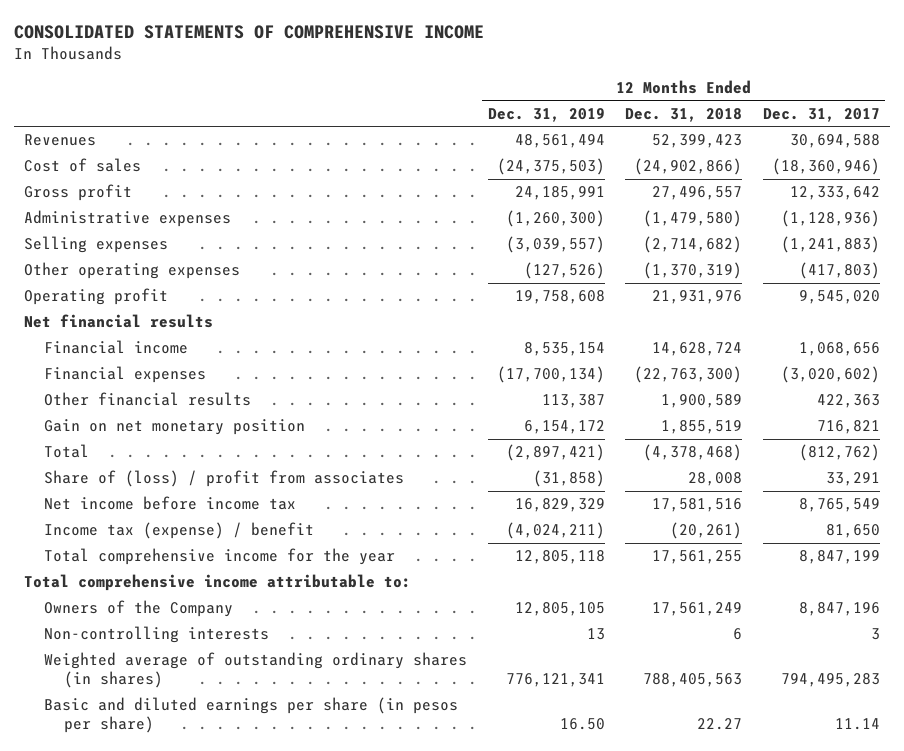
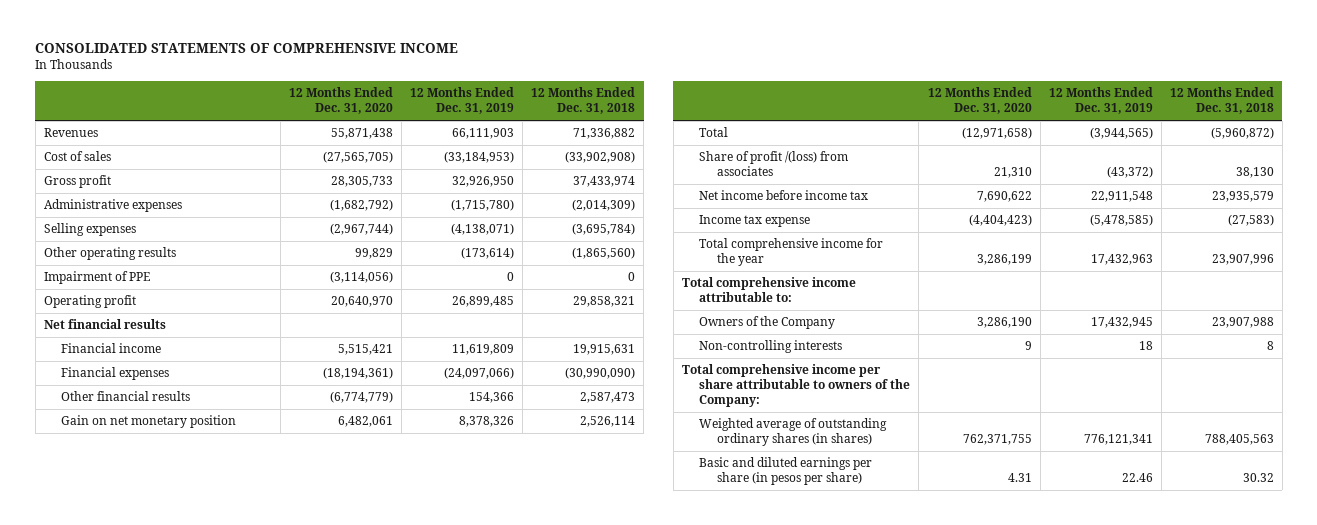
- | 12 Months Ended Dec. 31, 2019 | 12 Months Ended Dec. 31, 2018 | 12 Months Ended Dec. 31, 2017
+ | 12 Months Ended Dec. 31, 2020 | 12 Months Ended Dec. 31, 2019 | 12 Months Ended Dec. 31, 2018
- Revenues | 48,561,494 | 52,399,423 | 30,694,588
- Cost of sales | (24,375,503) | (24,902,866) | (18,360,946)
- Gross profit | 24,185,991 | 27,496,557 | 12,333,642
- Administrative expenses | (1,260,300) | (1,479,580) | (1,128,936)
- Selling expenses | (3,039,557) | (2,714,682) | (1,241,883)
- Other operating expenses | (127,526) | (1,370,319) | (417,803)
- Operating profit | 19,758,608 | 21,931,976 | 9,545,020
+ Revenues | 55,871,438 | 66,111,903 | 71,336,882
+ Cost of sales | (27,565,705) | (33,184,953) | (33,902,908)
+ Gross profit | 28,305,733 | 32,926,950 | 37,433,974
+ Administrative expenses | (1,682,792) | (1,715,780) | (2,014,309)
+ Selling expenses | (2,967,744) | (4,138,071) | (3,695,784)
+ Other operating results | 99,829 | (173,614) | (1,865,560)
+ Impairment of PPE | (3,114,056) | 0 | 0
+ Operating profit | 20,640,970 | 26,899,485 | 29,858,321
- Financial income | 8,535,154 | 14,628,724 | 1,068,656
- Financial expenses | (17,700,134) | (22,763,300) | (3,020,602)
- Other financial results | 113,387 | 1,900,589 | 422,363
- Gain on net monetary position | 6,154,172 | 1,855,519 | 716,821
- Total | (2,897,421) | (4,378,468) | (812,762)
- Share of (loss) / profit from associates | (31,858) | 28,008 | 33,291
- Net income before income tax | 16,829,329 | 17,581,516 | 8,765,549
- Income tax (expense) / benefit | (4,024,211) | (20,261) | 81,650
- Total comprehensive income for the year | 12,805,118 | 17,561,255 | 8,847,199
+ Financial income | 5,515,421 | 11,619,809 | 19,915,631
+ Financial expenses | (18,194,361) | (24,097,066) | (30,990,090)
+ Other financial results | (6,774,779) | 154,366 | 2,587,473
+ Gain on net monetary position | 6,482,061 | 8,378,326 | 2,526,114
+ Total | (12,971,658) | (3,944,565) | (5,960,872)
+ Share of profit /(loss) from associates | 21,310 | (43,372) | 38,130
+ Net income before income tax | 7,690,622 | 22,911,548 | 23,935,579
+ Income tax expense | (4,404,423) | (5,478,585) | (27,583)
+ Total comprehensive income for the year | 3,286,199 | 17,432,963 | 23,907,996
- Owners of the Company | 12,805,105 | 17,561,249 | 8,847,196
- Non-controlling interests | 13 | 6 | 3
+ Owners of the Company | 3,286,190 | 17,432,945 | 23,907,988
+ Non-controlling interests | 9 | 18 | 8
+ Total comprehensive income per share attributable to owners of the Company:
- Basic and diluted earnings per share (in pesos per share) | 16.50 | 22.27 | 11.14
+ Basic and diluted earnings per share (in pesos per share) | 4.31 | 22.46 | 30.32

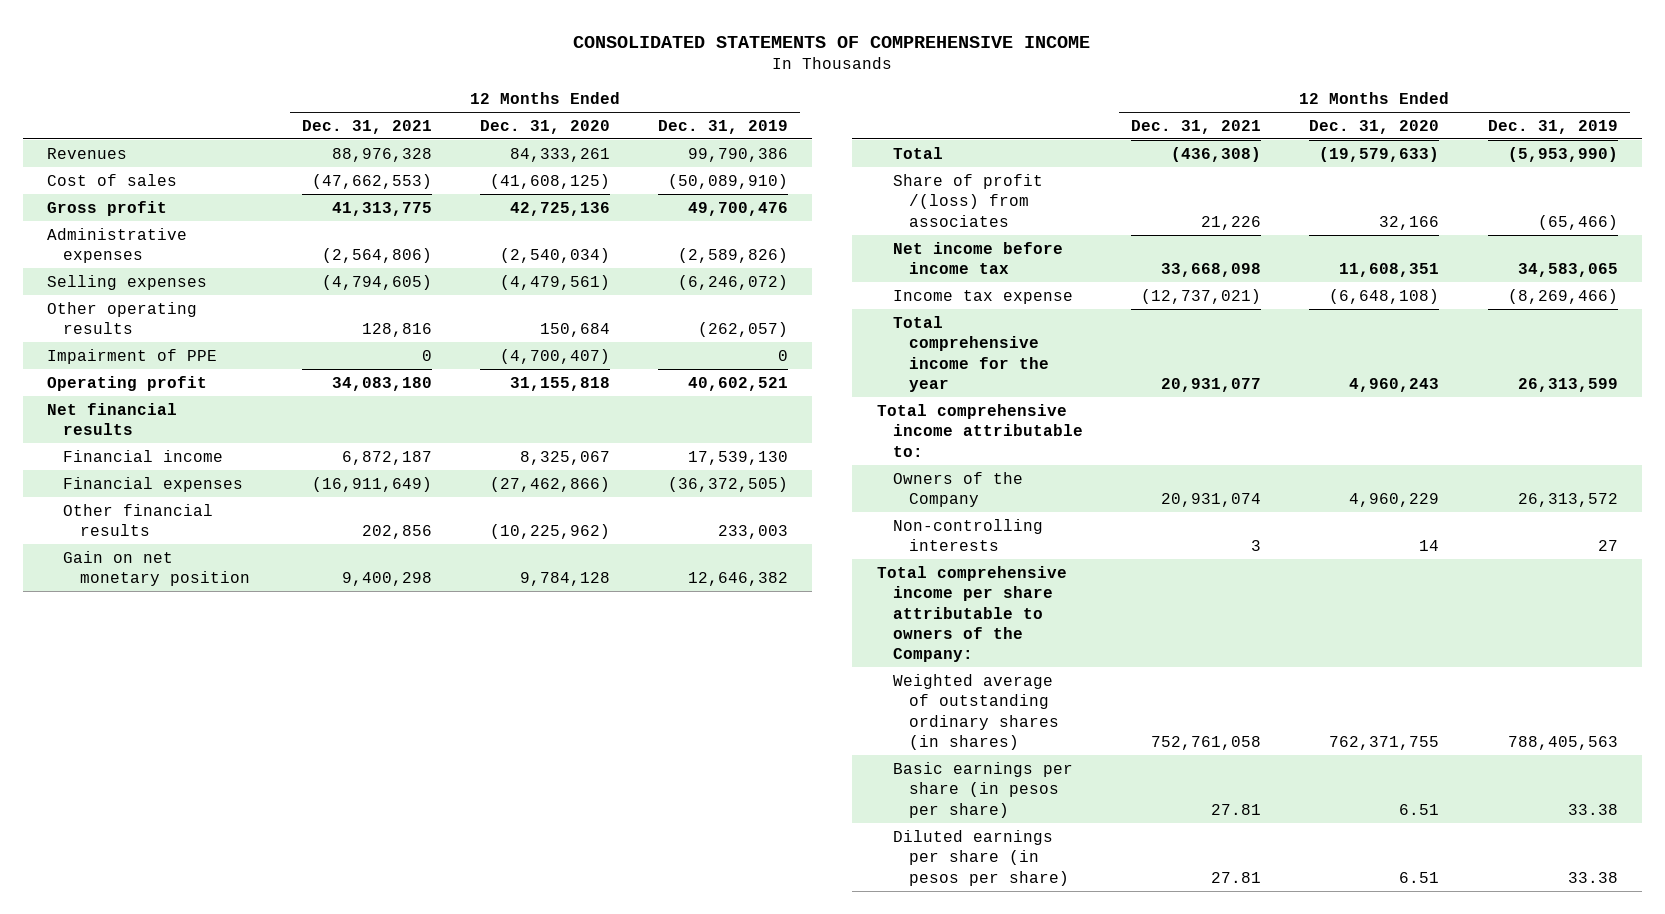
- | 12 Months Ended Dec. 31, 2020 | 12 Months Ended Dec. 31, 2019 | 12 Months Ended Dec. 31, 2018
+ | 12 Months Ended Dec. 31, 2021 | 12 Months Ended Dec. 31, 2020 | 12 Months Ended Dec. 31, 2019
- Revenues | 55,871,438 | 66,111,903 | 71,336,882
- Cost of sales | (27,565,705) | (33,184,953) | (33,902,908)
- Gross profit | 28,305,733 | 32,926,950 | 37,433,974
- Administrative expenses | (1,682,792) | (1,715,780) | (2,014,309)
- Selling expenses | (2,967,744) | (4,138,071) | (3,695,784)
- Other operating results | 99,829 | (173,614) | (1,865,560)
- Impairment of PPE | (3,114,056) | 0 | 0
- Operating profit | 20,640,970 | 26,899,485 | 29,858,321
+ Revenues | 88,976,328 | 84,333,261 | 99,790,386
+ Cost of sales | (47,662,553) | (41,608,125) | (50,089,910)
+ Gross profit | 41,313,775 | 42,725,136 | 49,700,476
+ Administrative expenses | (2,564,806) | (2,540,034) | (2,589,826)
+ Selling expenses | (4,794,605) | (4,479,561) | (6,246,072)
+ Other operating results | 128,816 | 150,684 | (262,057)
+ Impairment of PPE | 0 | (4,700,407) | 0
+ Operating profit | 34,083,180 | 31,155,818 | 40,602,521
- Financial income | 5,515,421 | 11,619,809 | 19,915,631
- Financial expenses | (18,194,361) | (24,097,066) | (30,990,090)
- Other financial results | (6,774,779) | 154,366 | 2,587,473
- Gain on net monetary position | 6,482,061 | 8,378,326 | 2,526,114
- Total | (12,971,658) | (3,944,565) | (5,960,872)
- Share of profit /(loss) from associates | 21,310 | (43,372) | 38,130
- Net income before income tax | 7,690,622 | 22,911,548 | 23,935,579
- Income tax expense | (4,404,423) | (5,478,585) | (27,583)
- Total comprehensive income for the year | 3,286,199 | 17,432,963 | 23,907,996
+ Financial income | 6,872,187 | 8,325,067 | 17,539,130
+ Financial expenses | (16,911,649) | (27,462,866) | (36,372,505)
+ Other financial results | 202,856 | (10,225,962) | 233,003
+ Gain on net monetary position | 9,400,298 | 9,784,128 | 12,646,382
+ Total | (436,308) | (19,579,633) | (5,953,990)
+ Share of profit /(loss) from associates | 21,226 | 32,166 | (65,466)
+ Net income before income tax | 33,668,098 | 11,608,351 | 34,583,065
+ Income tax expense | (12,737,021) | (6,648,108) | (8,269,466)
+ Total comprehensive income for the year | 20,931,077 | 4,960,243 | 26,313,599
- Owners of the Company | 3,286,190 | 17,432,945 | 23,907,988
- Non-controlling interests | 9 | 18 | 8
+ Owners of the Company | 20,931,074 | 4,960,229 | 26,313,572
+ Non-controlling interests | 3 | 14 | 27
- Weighted average of outstanding ordinary shares (in shares) | 762,371,755 | 776,121,341 | 788,405,563
- Basic and diluted earnings per share (in pesos per share) | 4.31 | 22.46 | 30.32
+ Weighted average of outstanding ordinary shares (in shares) | 752,761,058 | 762,371,755 | 788,405,563
+ Basic earnings per share (in pesos per share) | 27.81 | 6.51 | 33.38
+ Diluted earnings per share (in pesos per share) | 27.81 | 6.51 | 33.38

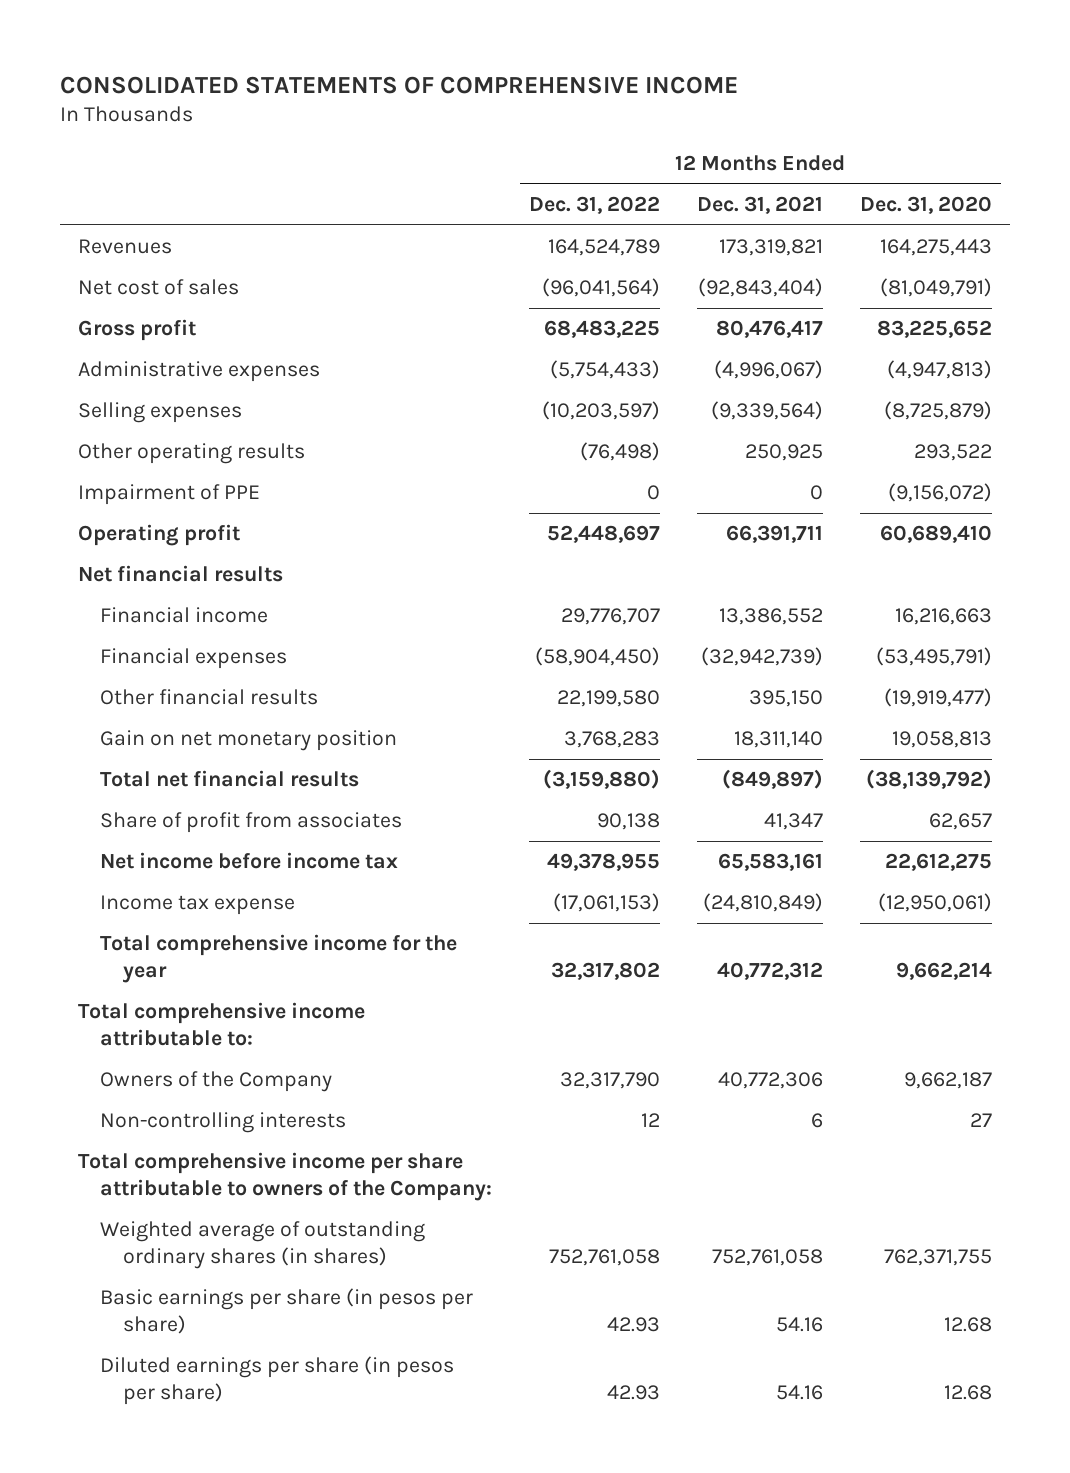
- | 12 Months Ended Dec. 31, 2021 | 12 Months Ended Dec. 31, 2020 | 12 Months Ended Dec. 31, 2019
+ | 12 Months Ended Dec. 31, 2022 | 12 Months Ended Dec. 31, 2021 | 12 Months Ended Dec. 31, 2020
- Revenues | 88,976,328 | 84,333,261 | 99,790,386
- Cost of sales | (47,662,553) | (41,608,125) | (50,089,910)
- Gross profit | 41,313,775 | 42,725,136 | 49,700,476
- Administrative expenses | (2,564,806) | (2,540,034) | (2,589,826)
- Selling expenses | (4,794,605) | (4,479,561) | (6,246,072)
- Other operating results | 128,816 | 150,684 | (262,057)
- Impairment of PPE | 0 | (4,700,407) | 0
- Operating profit | 34,083,180 | 31,155,818 | 40,602,521
+ Revenues | 164,524,789 | 173,319,821 | 164,275,443
+ Net cost of sales | (96,041,564) | (92,843,404) | (81,049,791)
+ Gross profit | 68,483,225 | 80,476,417 | 83,225,652
+ Administrative expenses | (5,754,433) | (4,996,067) | (4,947,813)
+ Selling expenses | (10,203,597) | (9,339,564) | (8,725,879)
+ Other operating results | (76,498) | 250,925 | 293,522
+ Impairment of PPE | 0 | 0 | (9,156,072)
+ Operating profit | 52,448,697 | 66,391,711 | 60,689,410
- Financial income | 6,872,187 | 8,325,067 | 17,539,130
- Financial expenses | (16,911,649) | (27,462,866) | (36,372,505)
- Other financial results | 202,856 | (10,225,962) | 233,003
- Gain on net monetary position | 9,400,298 | 9,784,128 | 12,646,382
- Total | (436,308) | (19,579,633) | (5,953,990)
- Share of profit /(loss) from associates | 21,226 | 32,166 | (65,466)
- Net income before income tax | 33,668,098 | 11,608,351 | 34,583,065
- Income tax expense | (12,737,021) | (6,648,108) | (8,269,466)
- Total comprehensive income for the year | 20,931,077 | 4,960,243 | 26,313,599
+ Financial income | 29,776,707 | 13,386,552 | 16,216,663
+ Financial expenses | (58,904,450) | (32,942,739) | (53,495,791)
+ Other financial results | 22,199,580 | 395,150 | (19,919,477)
+ Gain on net monetary position | 3,768,283 | 18,311,140 | 19,058,813
+ Total net financial results | (3,159,880) | (849,897) | (38,139,792)
+ Share of profit from associates | 90,138 | 41,347 | 62,657
+ Net income before income tax | 49,378,955 | 65,583,161 | 22,612,275
+ Income tax expense | (17,061,153) | (24,810,849) | (12,950,061)
+ Total comprehensive income for the year | 32,317,802 | 40,772,312 | 9,662,214
- Owners of the Company | 20,931,074 | 4,960,229 | 26,313,572
- Non-controlling interests | 3 | 14 | 27
+ Owners of the Company | 32,317,790 | 40,772,306 | 9,662,187
+ Non-controlling interests | 12 | 6 | 27
- Basic earnings per share (in pesos per share) | 27.81 | 6.51 | 33.38
- Diluted earnings per share (in pesos per share) | 27.81 | 6.51 | 33.38
+ Basic earnings per share (in pesos per share) | 42.93 | 54.16 | 12.68
+ Diluted earnings per share (in pesos per share) | 42.93 | 54.16 | 12.68

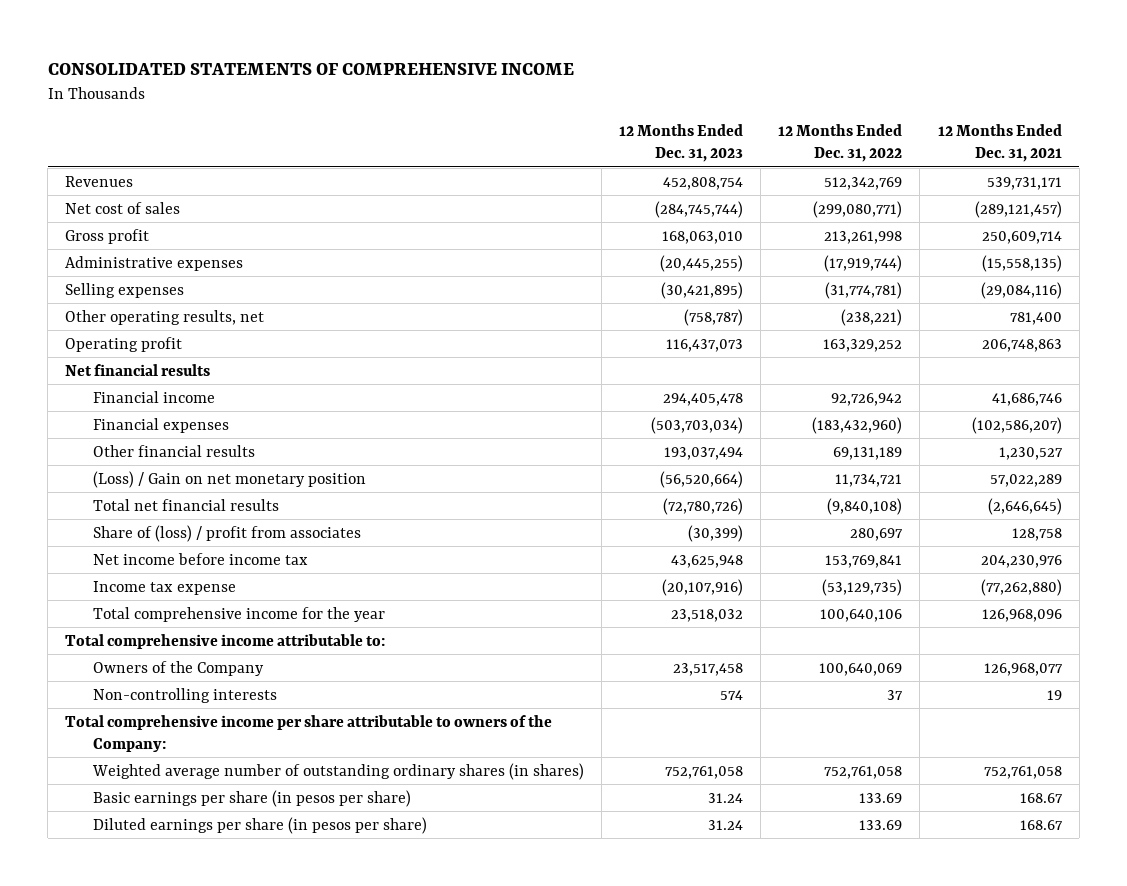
- | 12 Months Ended Dec. 31, 2022 | 12 Months Ended Dec. 31, 2021 | 12 Months Ended Dec. 31, 2020
+ | 12 Months Ended Dec. 31, 2023 | 12 Months Ended Dec. 31, 2022 | 12 Months Ended Dec. 31, 2021
- Revenues | 164,524,789 | 173,319,821 | 164,275,443
- Net cost of sales | (96,041,564) | (92,843,404) | (81,049,791)
- Gross profit | 68,483,225 | 80,476,417 | 83,225,652
- Administrative expenses | (5,754,433) | (4,996,067) | (4,947,813)
- Selling expenses | (10,203,597) | (9,339,564) | (8,725,879)
- Other operating results | (76,498) | 250,925 | 293,522
- Impairment of PPE | 0 | 0 | (9,156,072)
- Operating profit | 52,448,697 | 66,391,711 | 60,689,410
+ Revenues | 452,808,754 | 512,342,769 | 539,731,171
+ Net cost of sales | (284,745,744) | (299,080,771) | (289,121,457)
+ Gross profit | 168,063,010 | 213,261,998 | 250,609,714
+ Administrative expenses | (20,445,255) | (17,919,744) | (15,558,135)
+ Selling expenses | (30,421,895) | (31,774,781) | (29,084,116)
+ Other operating results, net | (758,787) | (238,221) | 781,400
+ Operating profit | 116,437,073 | 163,329,252 | 206,748,863
- Financial income | 29,776,707 | 13,386,552 | 16,216,663
- Financial expenses | (58,904,450) | (32,942,739) | (53,495,791)
- Other financial results | 22,199,580 | 395,150 | (19,919,477)
- Gain on net monetary position | 3,768,283 | 18,311,140 | 19,058,813
- Total net financial results | (3,159,880) | (849,897) | (38,139,792)
- Share of profit from associates | 90,138 | 41,347 | 62,657
- Net income before income tax | 49,378,955 | 65,583,161 | 22,612,275
- Income tax expense | (17,061,153) | (24,810,849) | (12,950,061)
- Total comprehensive income for the year | 32,317,802 | 40,772,312 | 9,662,214
+ Financial income | 294,405,478 | 92,726,942 | 41,686,746
+ Financial expenses | (503,703,034) | (183,432,960) | (102,586,207)
+ Other financial results | 193,037,494 | 69,131,189 | 1,230,527
+ (Loss) / Gain on net monetary position | (56,520,664) | 11,734,721 | 57,022,289
+ Total net financial results | (72,780,726) | (9,840,108) | (2,646,645)
+ Share of (loss) / profit from associates | (30,399) | 280,697 | 128,758
+ Net income before income tax | 43,625,948 | 153,769,841 | 204,230,976
+ Income tax expense | (20,107,916) | (53,129,735) | (77,262,880)
+ Total comprehensive income for the year | 23,518,032 | 100,640,106 | 126,968,096
- Owners of the Company | 32,317,790 | 40,772,306 | 9,662,187
- Non-controlling interests | 12 | 6 | 27
+ Owners of the Company | 23,517,458 | 100,640,069 | 126,968,077
+ Non-controlling interests | 574 | 37 | 19
- Weighted average of outstanding ordinary shares (in shares) | 752,761,058 | 752,761,058 | 762,371,755
- Basic earnings per share (in pesos per share) | 42.93 | 54.16 | 12.68
- Diluted earnings per share (in pesos per share) | 42.93 | 54.16 | 12.68
+ Weighted average number of outstanding ordinary shares (in shares) | 752,761,058 | 752,761,058 | 752,761,058
+ Basic earnings per share (in pesos per share) | 31.24 | 133.69 | 168.67
+ Diluted earnings per share (in pesos per share) | 31.24 | 133.69 | 168.67

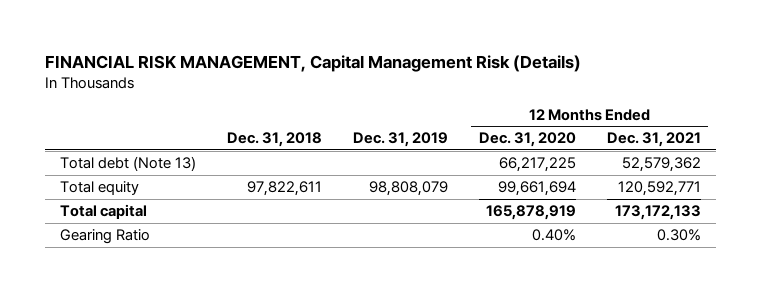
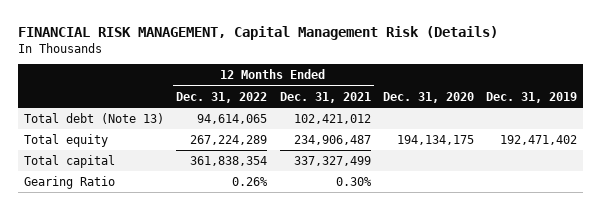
- | Dec. 31, 2018 | Dec. 31, 2019 | 12 Months Ended Dec. 31, 2020 | 12 Months Ended Dec. 31, 2021
+ | 12 Months Ended Dec. 31, 2022 | 12 Months Ended Dec. 31, 2021 | Dec. 31, 2020 | Dec. 31, 2019
- Total debt (Note 13) | | | 66,217,225 | 52,579,362
- Total equity | 97,822,611 | 98,808,079 | 99,661,694 | 120,592,771
- Total capital | | | 165,878,919 | 173,172,133
+ Total debt (Note 13) | 94,614,065 | 102,421,012 | |
+ Total equity | 267,224,289 | 234,906,487 | 194,134,175 | 192,471,402
+ Total capital | 361,838,354 | 337,327,499 | |

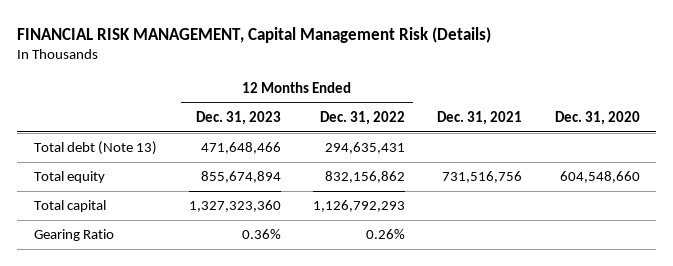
- | 12 Months Ended Dec. 31, 2022 | 12 Months Ended Dec. 31, 2021 | Dec. 31, 2020 | Dec. 31, 2019
+ | 12 Months Ended Dec. 31, 2023 | 12 Months Ended Dec. 31, 2022 | Dec. 31, 2021 | Dec. 31, 2020
- Total debt (Note 13) | 94,614,065 | 102,421,012 | |
- Total equity | 267,224,289 | 234,906,487 | 194,134,175 | 192,471,402
- Total capital | 361,838,354 | 337,327,499 | |
+ Total debt (Note 13) | 471,648,466 | 294,635,431 | |
+ Total equity | 855,674,894 | 832,156,862 | 731,516,756 | 604,548,660
+ Total capital | 1,327,323,360 | 1,126,792,293 | |

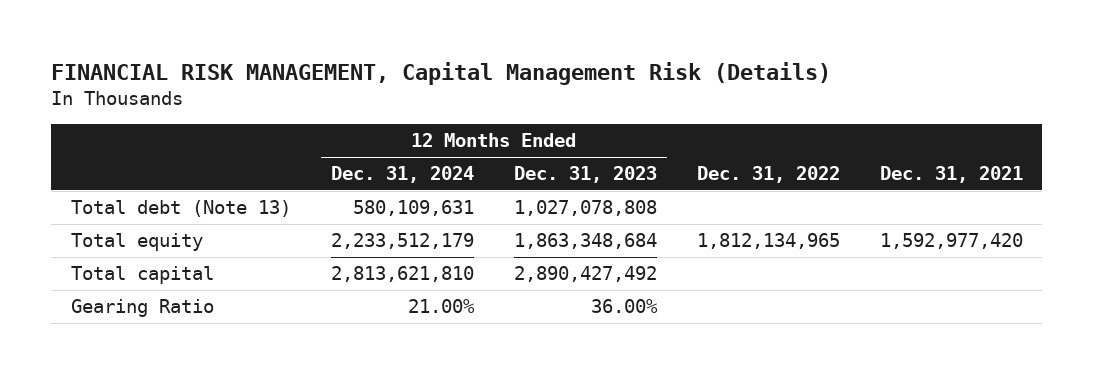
- | 12 Months Ended Dec. 31, 2023 | 12 Months Ended Dec. 31, 2022 | Dec. 31, 2021 | Dec. 31, 2020
+ | 12 Months Ended Dec. 31, 2024 | 12 Months Ended Dec. 31, 2023 | Dec. 31, 2022 | Dec. 31, 2021
- Total debt (Note 13) | 471,648,466 | 294,635,431 | |
- Total equity | 855,674,894 | 832,156,862 | 731,516,756 | 604,548,660
- Total capital | 1,327,323,360 | 1,126,792,293 | |
- Gearing Ratio | 0.36% | 0.26% | |
+ Total debt (Note 13) | 580,109,631 | 1,027,078,808 | |
+ Total equity | 2,233,512,179 | 1,863,348,684 | 1,812,134,965 | 1,592,977,420
+ Total capital | 2,813,621,810 | 2,890,427,492 | |
+ Gearing Ratio | 21.00% | 36.00% | |

